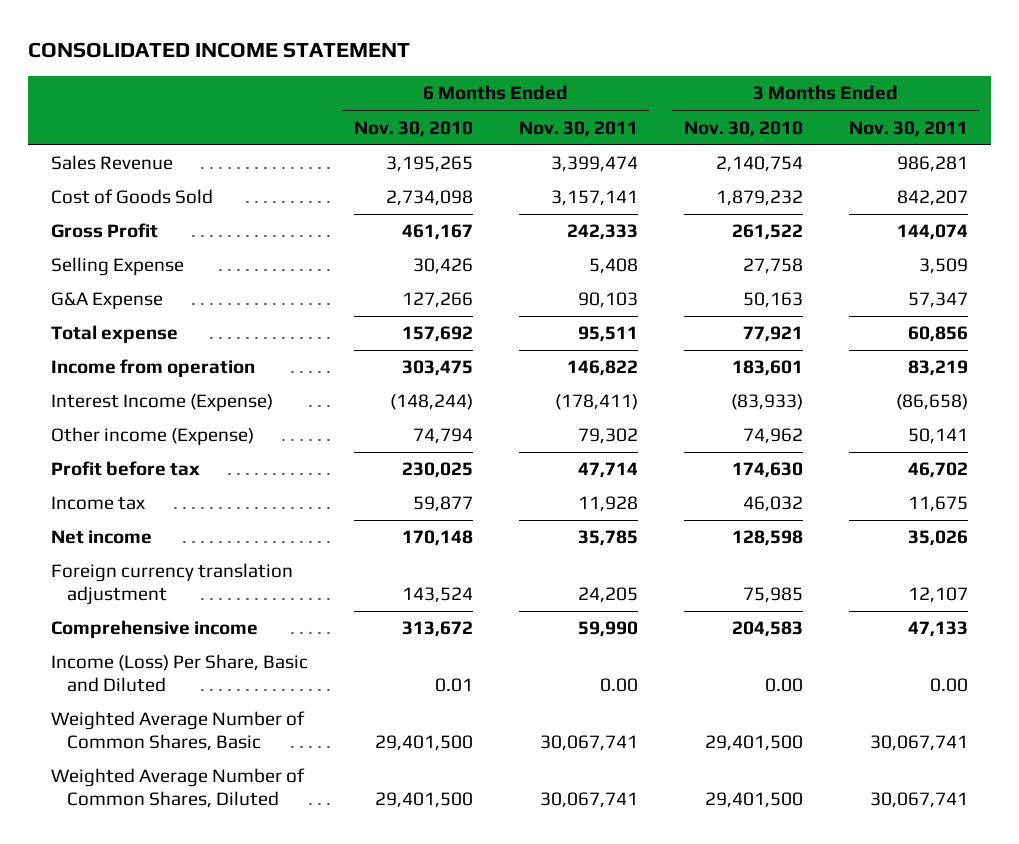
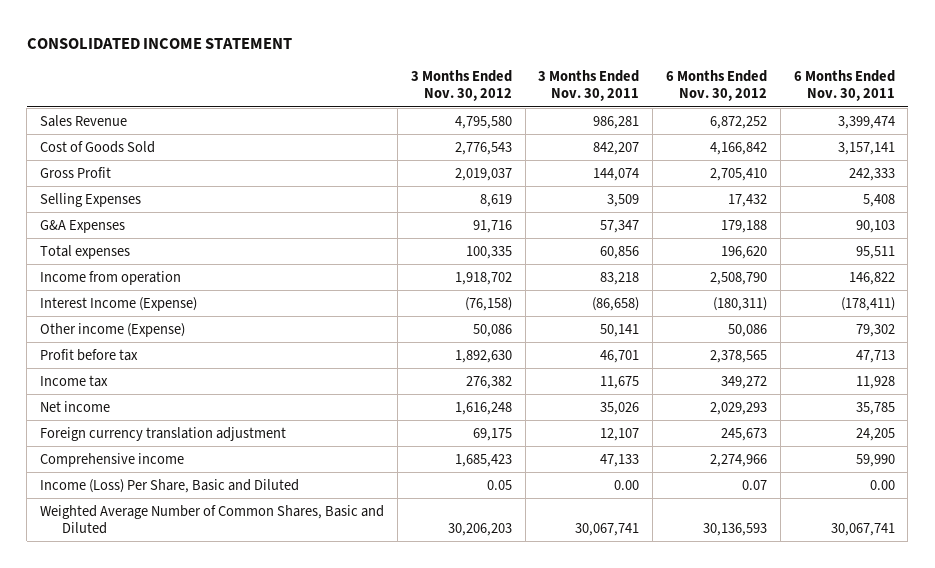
- | 6 Months Ended Nov. 30, 2010 | 6 Months Ended Nov. 30, 2011 | 3 Months Ended Nov. 30, 2010 | 3 Months Ended Nov. 30, 2011
+ | 3 Months Ended Nov. 30, 2012 | 3 Months Ended Nov. 30, 2011 | 6 Months Ended Nov. 30, 2012 | 6 Months Ended Nov. 30, 2011
- Selling Expense | 30,426 | 5,408 | 27,758 | 3,509
- G&A Expense | 127,266 | 90,103 | 50,163 | 57,347
- Total expense | 157,692 | 95,511 | 77,921 | 60,856
- Income from operation | 303,475 | 146,822 | 183,601 | 83,219
+ Selling Expenses | 8,619 | 3,509 | 17,432 | 5,408
+ G&A Expenses | 91,716 | 57,347 | 179,188 | 90,103
+ Total expenses | 100,335 | 60,856 | 196,620 | 95,511
+ Income from operation | 1,918,702 | 83,218 | 2,508,790 | 146,822
- Profit before tax | 230,025 | 47,714 | 174,630 | 46,702
+ Profit before tax | 1,892,630 | 46,701 | 2,378,565 | 47,713
- Weighted Average Number of Common Shares, Basic | 29,401,500 | 30,067,741 | 29,401,500 | 30,067,741
- Weighted Average Number of Common Shares, Diluted | 29,401,500 | 30,067,741 | 29,401,500 | 30,067,741
+ Weighted Average Number of Common Shares, Basic and Diluted | 30,206,203 | 30,067,741 | 30,136,593 | 30,067,741

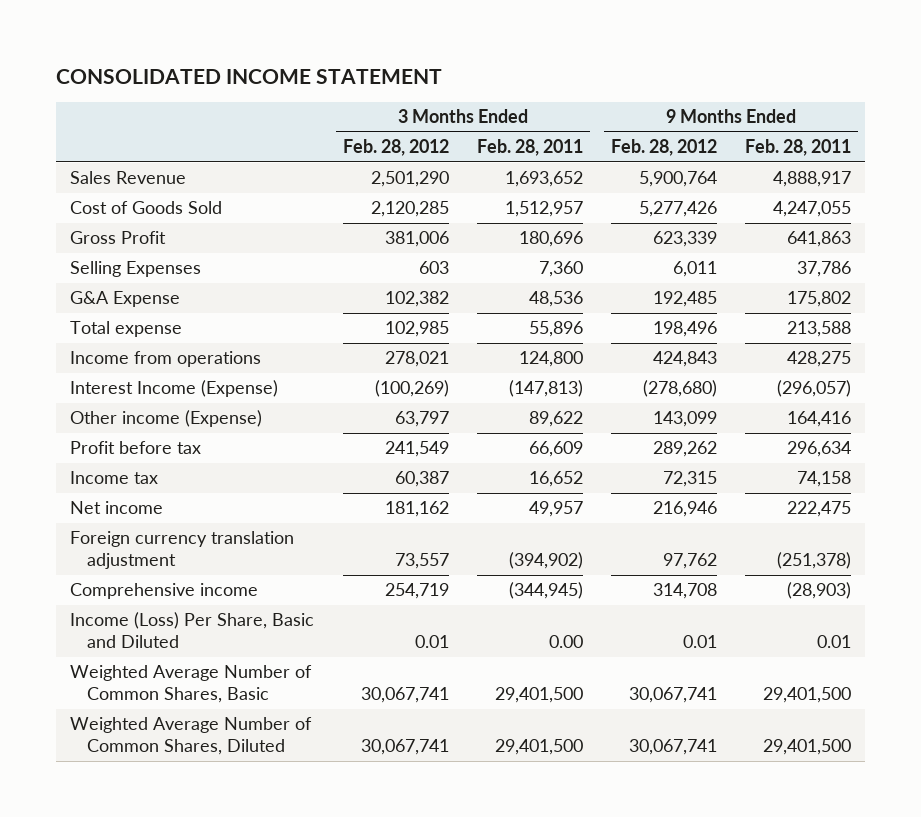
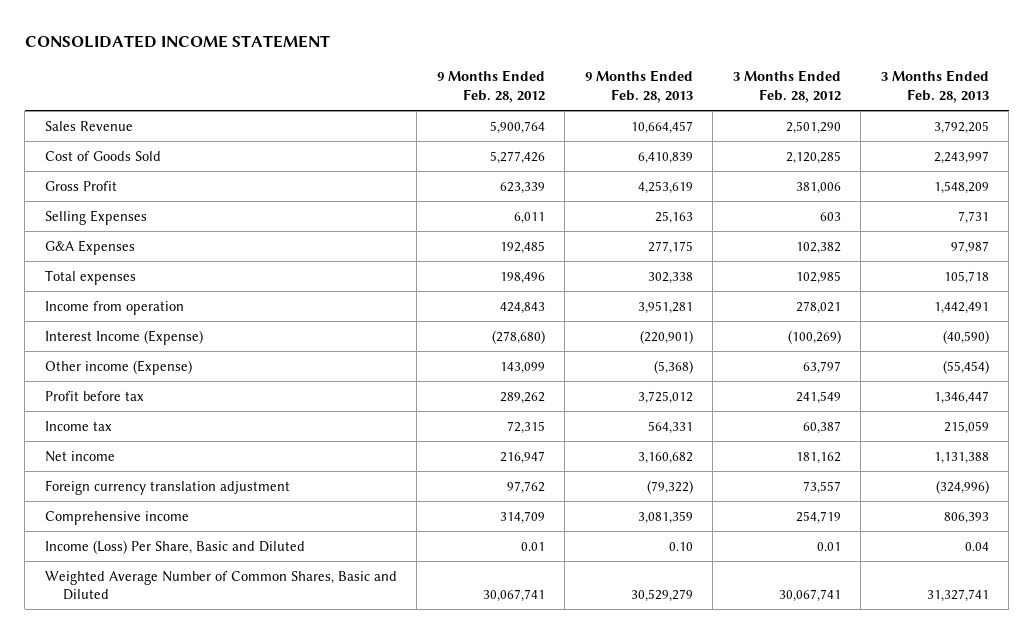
- | 3 Months Ended Feb. 28, 2012 | 3 Months Ended Feb. 28, 2011 | 9 Months Ended Feb. 28, 2012 | 9 Months Ended Feb. 28, 2011
+ | 9 Months Ended Feb. 28, 2012 | 9 Months Ended Feb. 28, 2013 | 3 Months Ended Feb. 28, 2012 | 3 Months Ended Feb. 28, 2013
- G&A Expense | 102,382 | 48,536 | 192,485 | 175,802
- Total expense | 102,985 | 55,896 | 198,496 | 213,588
- Income from operations | 278,021 | 124,800 | 424,843 | 428,275
+ G&A Expenses | 192,485 | 277,175 | 102,382 | 97,987
+ Total expenses | 198,496 | 302,338 | 102,985 | 105,718
+ Income from operation | 424,843 | 3,951,281 | 278,021 | 1,442,491
- Net income | 181,162 | 49,957 | 216,946 | 222,475
+ Net income | 216,947 | 3,160,682 | 181,162 | 1,131,388
- Comprehensive income | 254,719 | (344,945) | 314,708 | (28,903)
+ Comprehensive income | 314,709 | 3,081,359 | 254,719 | 806,393
- Weighted Average Number of Common Shares, Basic | 30,067,741 | 29,401,500 | 30,067,741 | 29,401,500
- Weighted Average Number of Common Shares, Diluted | 30,067,741 | 29,401,500 | 30,067,741 | 29,401,500
+ Weighted Average Number of Common Shares, Basic and Diluted | 30,067,741 | 30,529,279 | 30,067,741 | 31,327,741

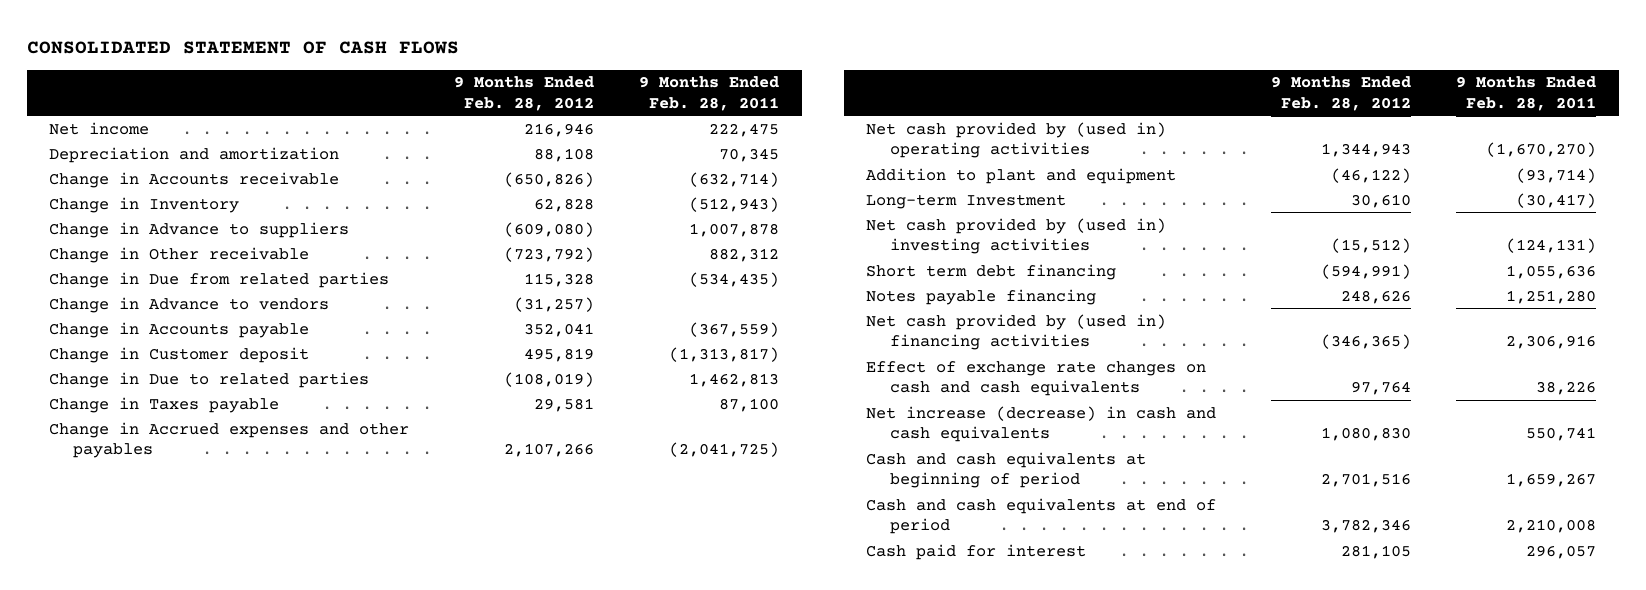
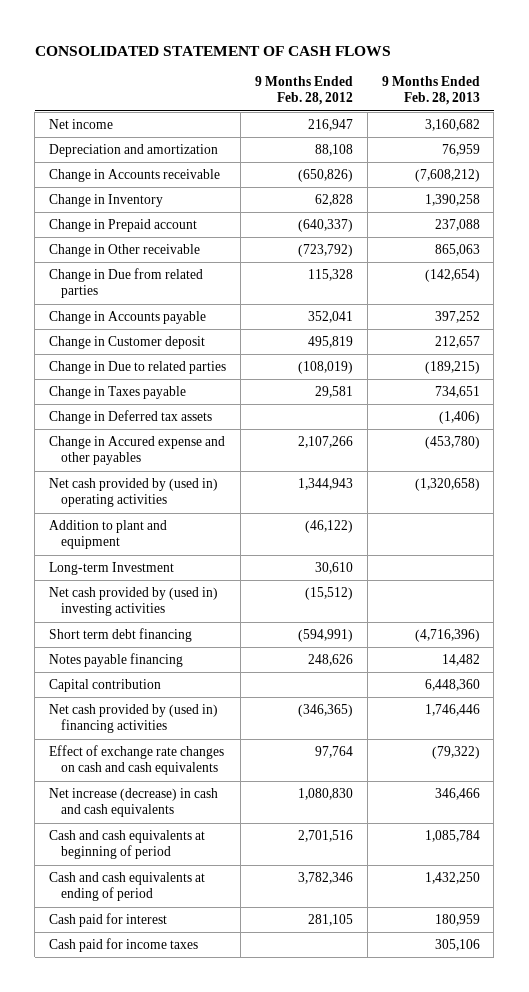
- | 9 Months Ended Feb. 28, 2012 | 9 Months Ended Feb. 28, 2011
+ | 9 Months Ended Feb. 28, 2012 | 9 Months Ended Feb. 28, 2013
- Net income | 216,946 | 222,475
+ Net income | 216,947 | 3,160,682
- Change in Advance to suppliers | (609,080) | 1,007,878
+ Change in Prepaid account | (640,337) | 237,088
- Change in Advance to vendors | (31,257) |
- Change in Accrued expenses and other payables | 2,107,266 | (2,041,725)
+ Change in Deferred tax assets | | (1,406)
+ Change in Accured expense and other payables | 2,107,266 | (453,780)
+ Capital contribution | | 6,448,360
- Cash and cash equivalents at end of period | 3,782,346 | 2,210,008
+ Cash and cash equivalents at ending of period | 3,782,346 | 1,432,250
+ Cash paid for income taxes | | 305,106

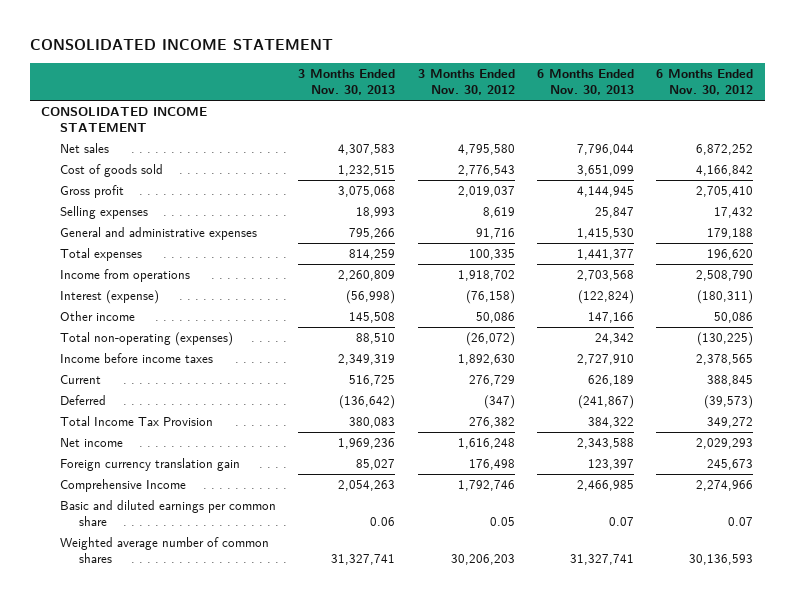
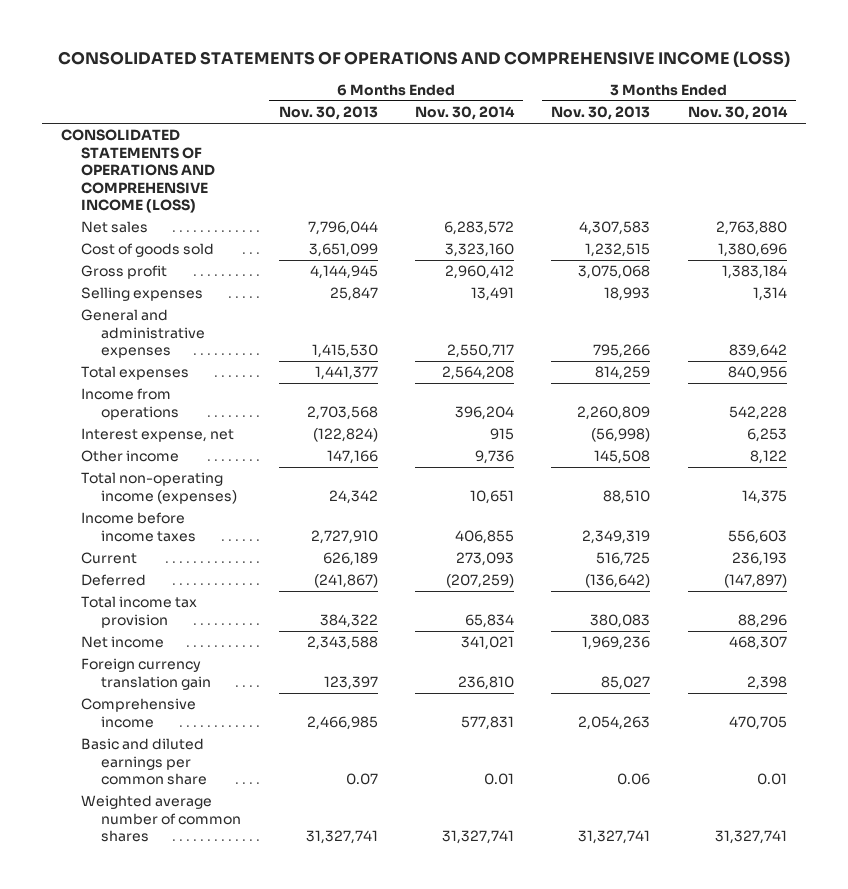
- CONSOLIDATED INCOME STATEMENT
+ CONSOLIDATED STATEMENTS OF OPERATIONS AND COMPREHENSIVE INCOME (LOSS)
- | 3 Months Ended Nov. 30, 2013 | 3 Months Ended Nov. 30, 2012 | 6 Months Ended Nov. 30, 2013 | 6 Months Ended Nov. 30, 2012
+ | 6 Months Ended Nov. 30, 2013 | 6 Months Ended Nov. 30, 2014 | 3 Months Ended Nov. 30, 2013 | 3 Months Ended Nov. 30, 2014
- CONSOLIDATED INCOME STATEMENT
+ CONSOLIDATED STATEMENTS OF OPERATIONS AND COMPREHENSIVE INCOME (LOSS)
- Interest (expense) | (56,998) | (76,158) | (122,824) | (180,311)
+ Interest expense, net | (122,824) | 915 | (56,998) | 6,253
- Total non-operating (expenses) | 88,510 | (26,072) | 24,342 | (130,225)
+ Total non-operating income (expenses) | 24,342 | 10,651 | 88,510 | 14,375
- Total Income Tax Provision | 380,083 | 276,382 | 384,322 | 349,272
+ Total income tax provision | 384,322 | 65,834 | 380,083 | 88,296
- Comprehensive Income | 2,054,263 | 1,792,746 | 2,466,985 | 2,274,966
+ Comprehensive income | 2,466,985 | 577,831 | 2,054,263 | 470,705

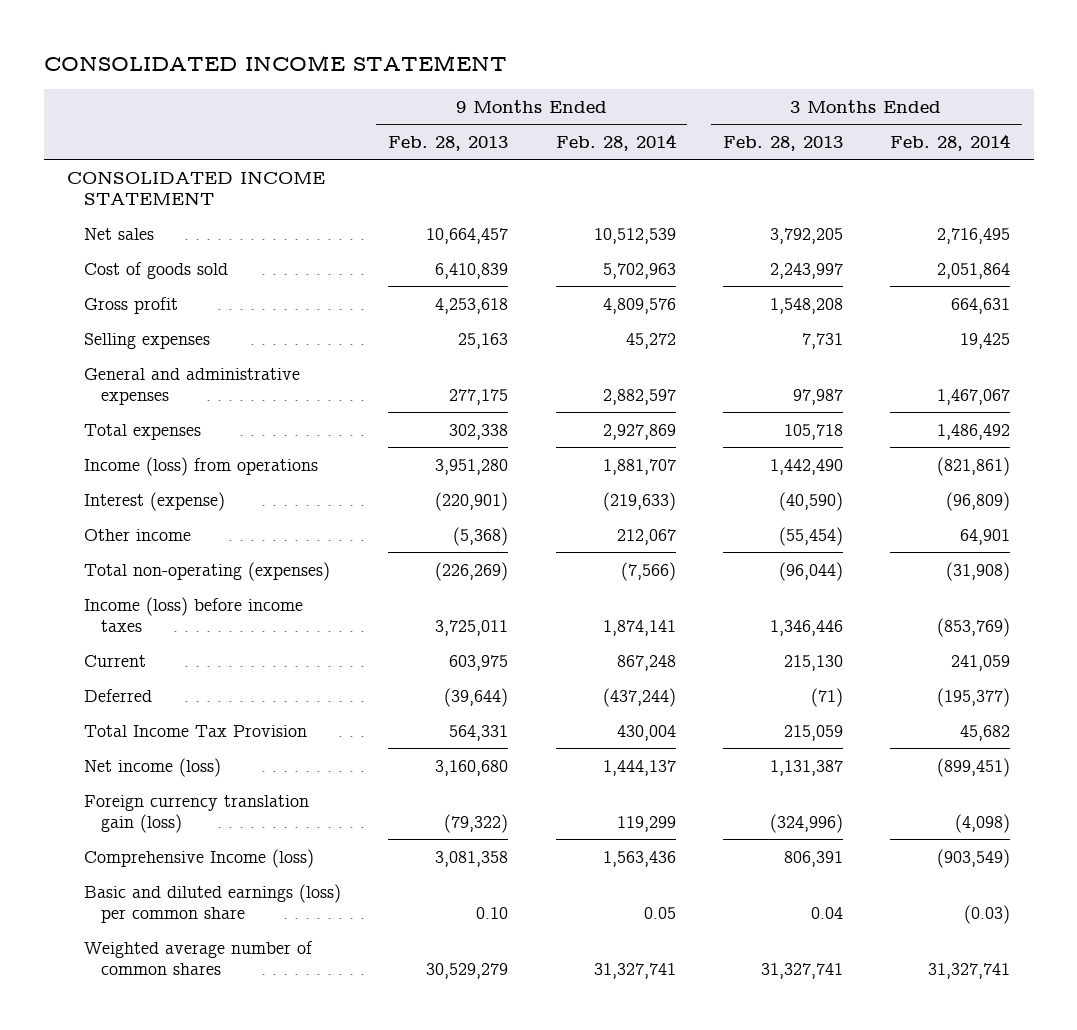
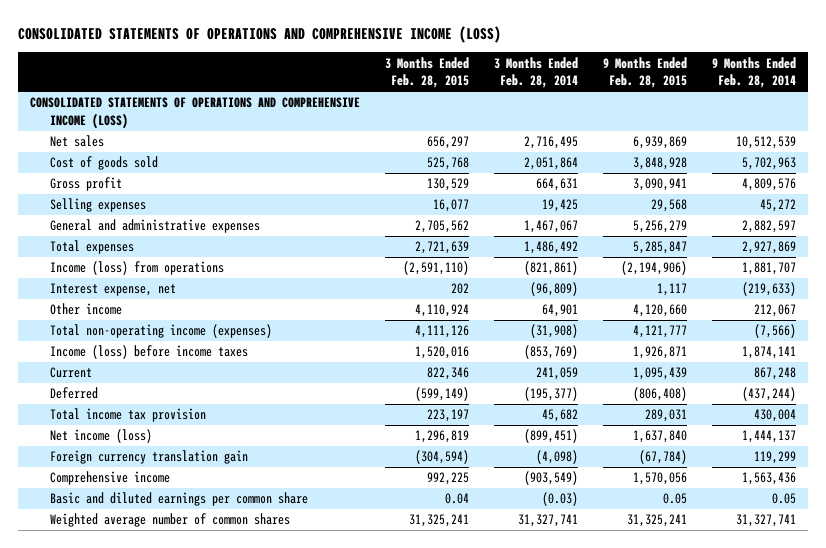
- CONSOLIDATED INCOME STATEMENT
+ CONSOLIDATED STATEMENTS OF OPERATIONS AND COMPREHENSIVE INCOME (LOSS)
- | 9 Months Ended Feb. 28, 2013 | 9 Months Ended Feb. 28, 2014 | 3 Months Ended Feb. 28, 2013 | 3 Months Ended Feb. 28, 2014
+ | 3 Months Ended Feb. 28, 2015 | 3 Months Ended Feb. 28, 2014 | 9 Months Ended Feb. 28, 2015 | 9 Months Ended Feb. 28, 2014
- CONSOLIDATED INCOME STATEMENT
+ CONSOLIDATED STATEMENTS OF OPERATIONS AND COMPREHENSIVE INCOME (LOSS)
- Interest (expense) | (220,901) | (219,633) | (40,590) | (96,809)
+ Interest expense, net | 202 | (96,809) | 1,117 | (219,633)
- Total non-operating (expenses) | (226,269) | (7,566) | (96,044) | (31,908)
+ Total non-operating income (expenses) | 4,111,126 | (31,908) | 4,121,777 | (7,566)
- Total Income Tax Provision | 564,331 | 430,004 | 215,059 | 45,682
+ Total income tax provision | 223,197 | 45,682 | 289,031 | 430,004
- Foreign currency translation gain (loss) | (79,322) | 119,299 | (324,996) | (4,098)
- Comprehensive Income (loss) | 3,081,358 | 1,563,436 | 806,391 | (903,549)
- Basic and diluted earnings (loss) per common share | 0.10 | 0.05 | 0.04 | (0.03)
+ Foreign currency translation gain | (304,594) | (4,098) | (67,784) | 119,299
+ Comprehensive income | 992,225 | (903,549) | 1,570,056 | 1,563,436
+ Basic and diluted earnings per common share | 0.04 | (0.03) | 0.05 | 0.05

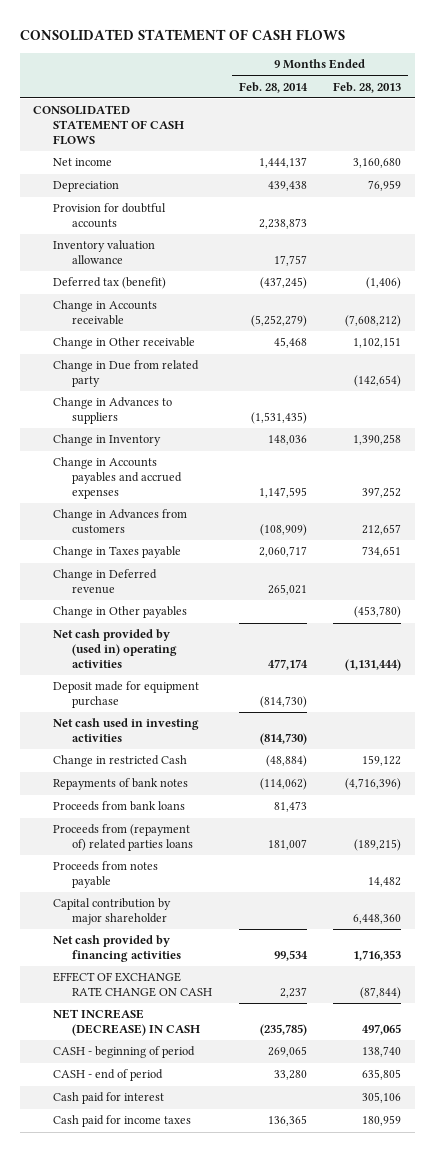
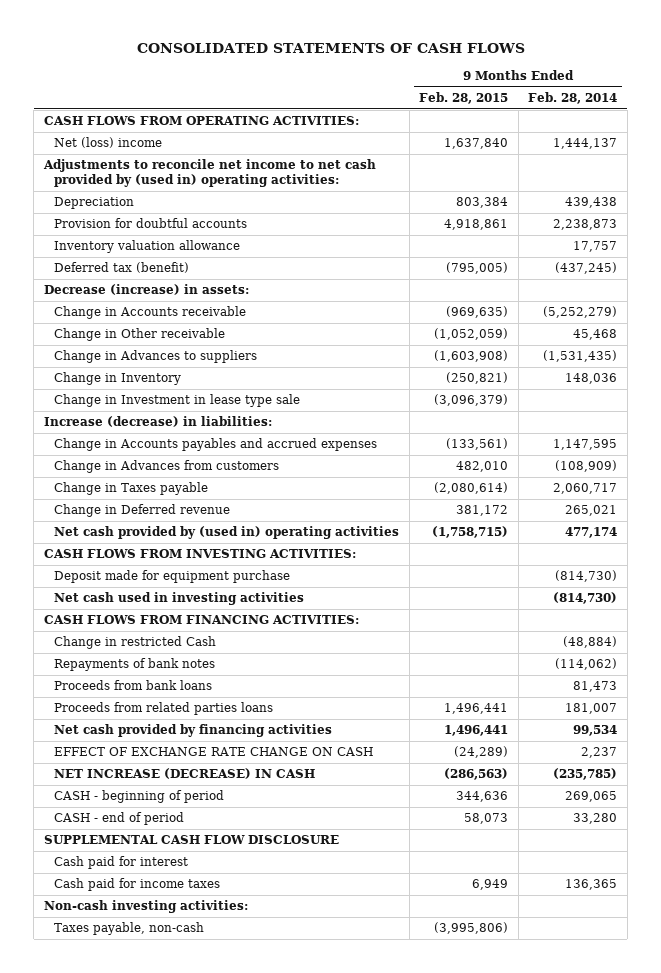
- CONSOLIDATED STATEMENT OF CASH FLOWS
+ CONSOLIDATED STATEMENTS OF CASH FLOWS
- | 9 Months Ended Feb. 28, 2014 | 9 Months Ended Feb. 28, 2013
+ | 9 Months Ended Feb. 28, 2015 | 9 Months Ended Feb. 28, 2014
- CONSOLIDATED STATEMENT OF CASH FLOWS
- Net income | 1,444,137 | 3,160,680
+ CASH FLOWS FROM OPERATING ACTIVITIES:
+ Net (loss) income | 1,637,840 | 1,444,137
+ Adjustments to reconcile net income to net cash provided by (used in) operating activities:
+ Decrease (increase) in assets:
- Change in Due from related party | | (142,654)
+ Change in Investment in lease type sale | (3,096,379) |
+ Increase (decrease) in liabilities:
- Change in Other payables | | (453,780)
+ CASH FLOWS FROM INVESTING ACTIVITIES:
+ CASH FLOWS FROM FINANCING ACTIVITIES:
- Proceeds from (repayment of) related parties loans | 181,007 | (189,215)
- Proceeds from notes payable | | 14,482
- Capital contribution by major shareholder | | 6,448,360
+ Proceeds from related parties loans | 1,496,441 | 181,007
+ SUPPLEMENTAL CASH FLOW DISCLOSURE
+ Non-cash investing activities:
+ Taxes payable, non-cash | (3,995,806) |

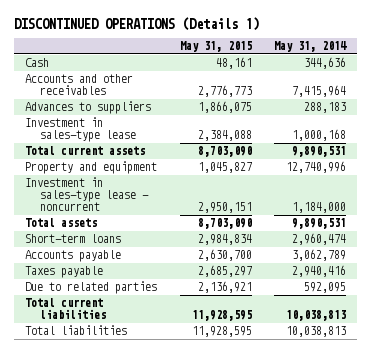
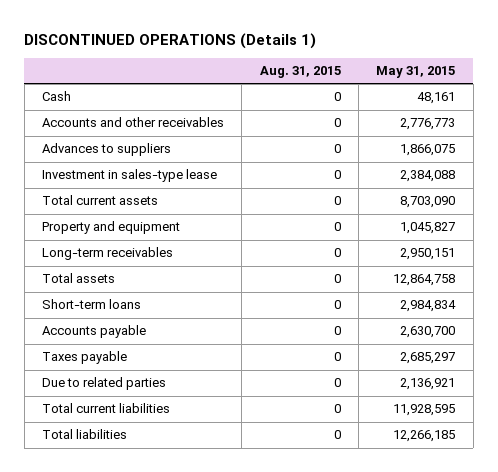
- | May 31, 2015 | May 31, 2014
+ | Aug. 31, 2015 | May 31, 2015
- Investment in sales-type lease - noncurrent | 2,950,151 | 1,184,000
- Total assets | 8,703,090 | 9,890,531
+ Long-term receivables | 0 | 2,950,151
+ Total assets | 0 | 12,864,758
- Total liabilities | 11,928,595 | 10,038,813
+ Total liabilities | 0 | 12,266,185

